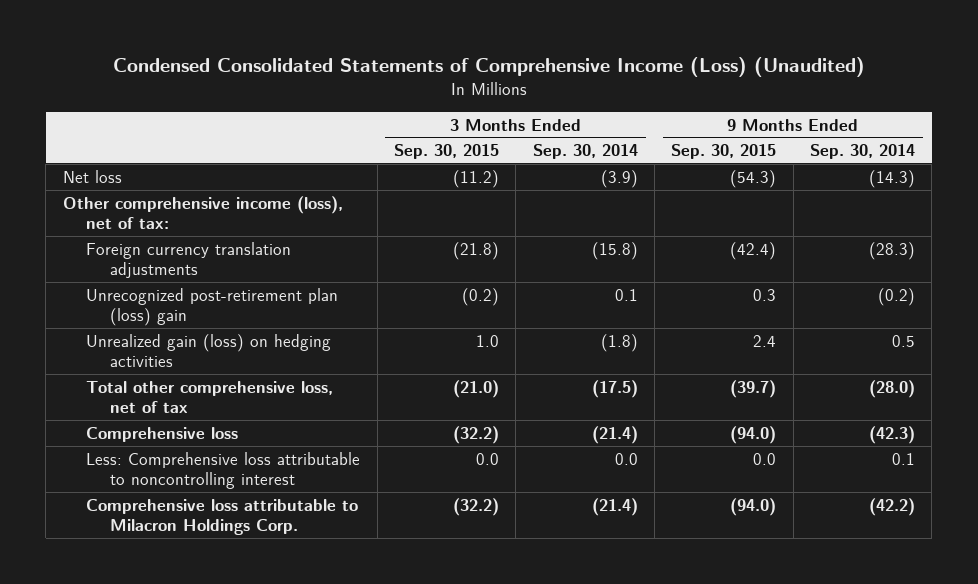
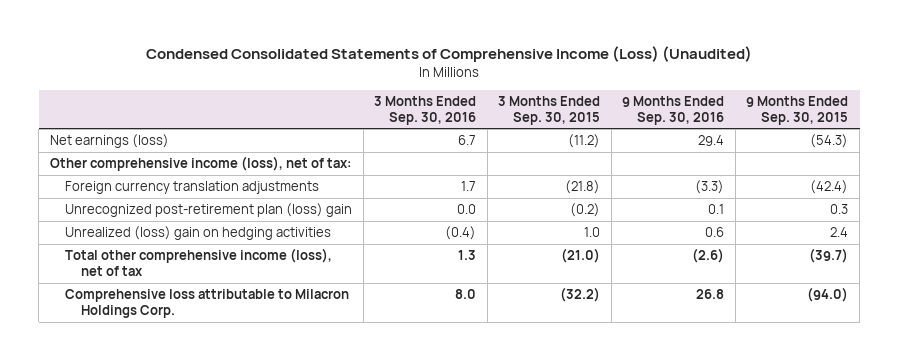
- | 3 Months Ended Sep. 30, 2015 | 3 Months Ended Sep. 30, 2014 | 9 Months Ended Sep. 30, 2015 | 9 Months Ended Sep. 30, 2014
+ | 3 Months Ended Sep. 30, 2016 | 3 Months Ended Sep. 30, 2015 | 9 Months Ended Sep. 30, 2016 | 9 Months Ended Sep. 30, 2015
- Net loss | (11.2) | (3.9) | (54.3) | (14.3)
+ Net earnings (loss) | 6.7 | (11.2) | 29.4 | (54.3)
- Unrealized gain (loss) on hedging activities | 1.0 | (1.8) | 2.4 | 0.5
- Total other comprehensive loss, net of tax | (21.0) | (17.5) | (39.7) | (28.0)
- Comprehensive loss | (32.2) | (21.4) | (94.0) | (42.3)
- Less: Comprehensive loss attributable to noncontrolling interest | 0.0 | 0.0 | 0.0 | 0.1
+ Unrealized (loss) gain on hedging activities | (0.4) | 1.0 | 0.6 | 2.4
+ Total other comprehensive income (loss), net of tax | 1.3 | (21.0) | (2.6) | (39.7)

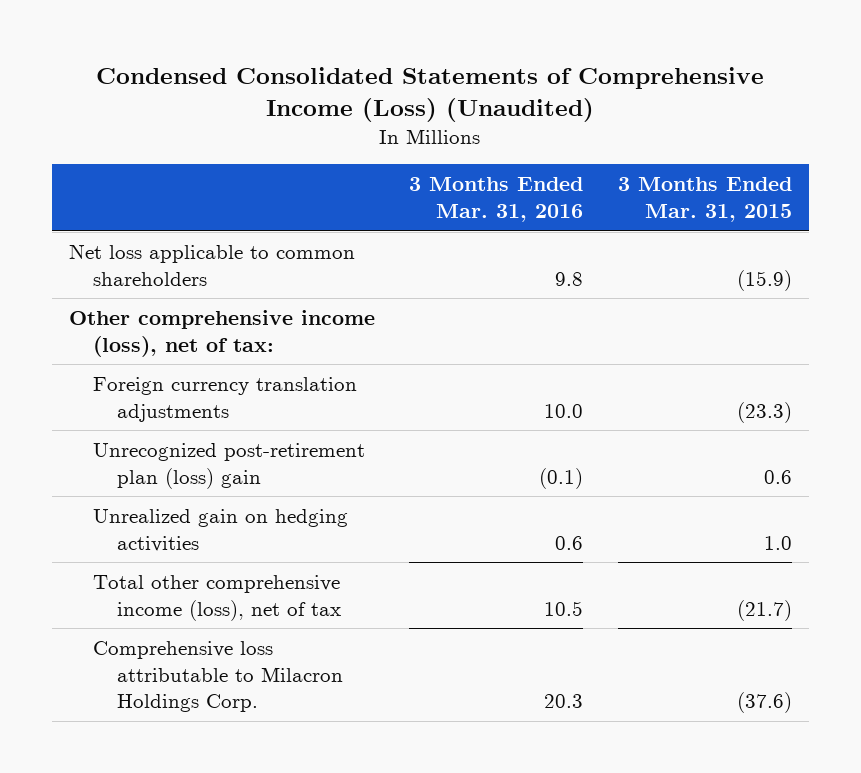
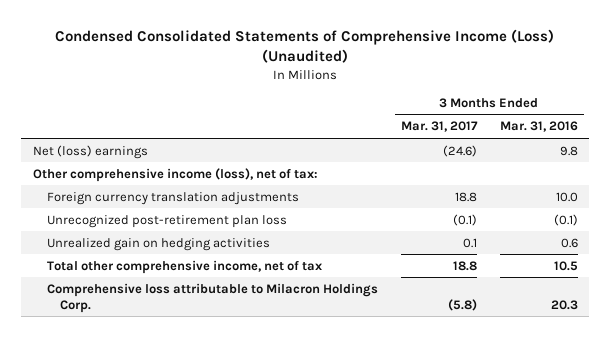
- | 3 Months Ended Mar. 31, 2016 | 3 Months Ended Mar. 31, 2015
+ | 3 Months Ended Mar. 31, 2017 | 3 Months Ended Mar. 31, 2016
- Net loss applicable to common shareholders | 9.8 | (15.9)
+ Net (loss) earnings | (24.6) | 9.8
- Unrecognized post-retirement plan (loss) gain | (0.1) | 0.6
+ Unrecognized post-retirement plan loss | (0.1) | (0.1)
- Total other comprehensive income (loss), net of tax | 10.5 | (21.7)
+ Total other comprehensive income, net of tax | 18.8 | 10.5

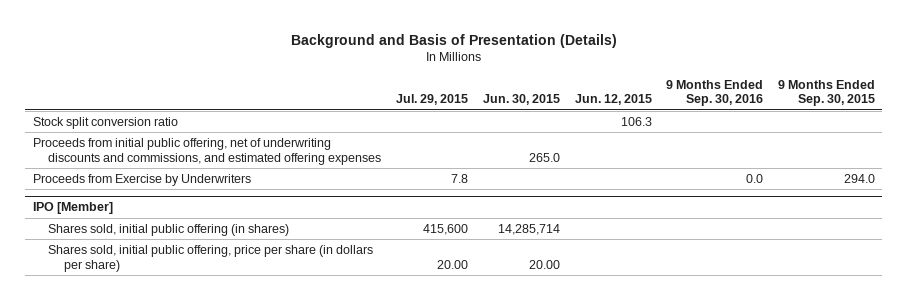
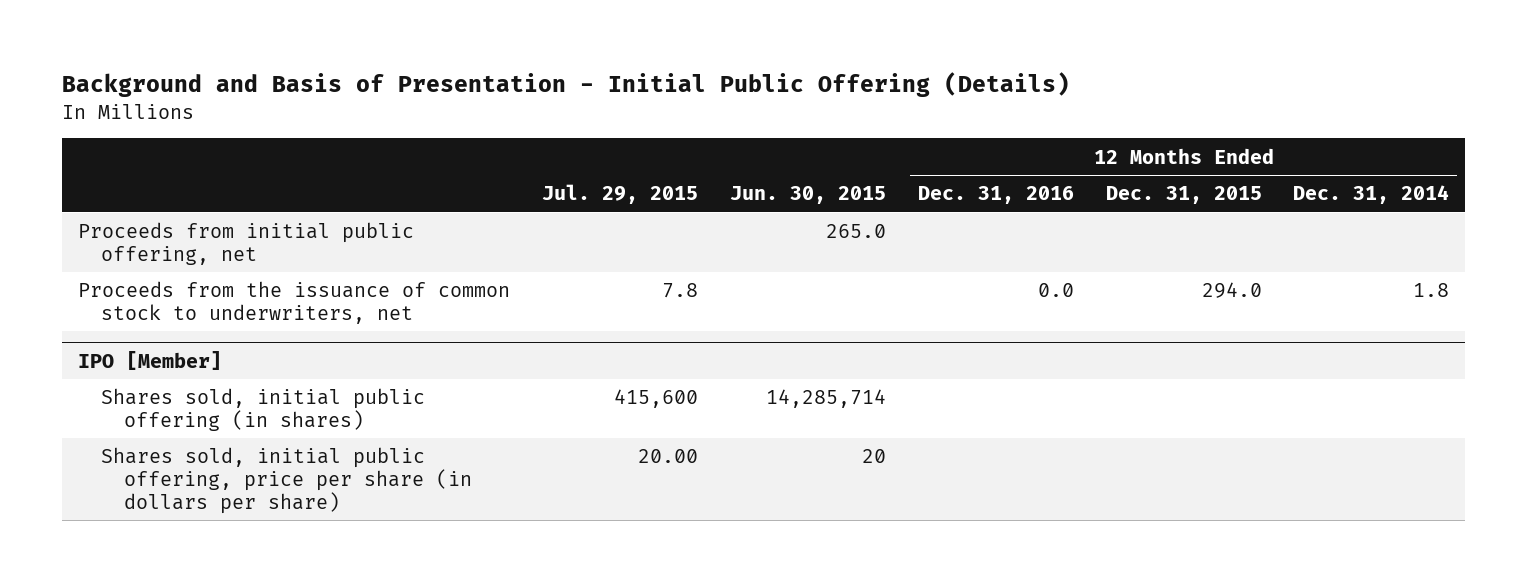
- Background and Basis of Presentation (Details)
+ Background and Basis of Presentation - Initial Public Offering (Details)
- | Jul. 29, 2015 | Jun. 30, 2015 | Jun. 12, 2015 | 9 Months Ended Sep. 30, 2016 | 9 Months Ended Sep. 30, 2015
+ | Jul. 29, 2015 | Jun. 30, 2015 | 12 Months Ended Dec. 31, 2016 | 12 Months Ended Dec. 31, 2015 | 12 Months Ended Dec. 31, 2014
- Stock split conversion ratio | | | 106.3 | |
- Proceeds from initial public offering, net of underwriting discounts and commissions, and estimated offering expenses | | 265.0 | | |
- Proceeds from Exercise by Underwriters | 7.8 | | | 0.0 | 294.0
+ Proceeds from initial public offering, net | | 265.0 | | |
+ Proceeds from the issuance of common stock to underwriters, net | 7.8 | | 0.0 | 294.0 | 1.8
@ IPO [Member]
- Shares sold, initial public offering, price per share (in dollars per share) | 20.00 | 20.00 | | |
+ Shares sold, initial public offering, price per share (in dollars per share) | 20.00 | 20 | | |

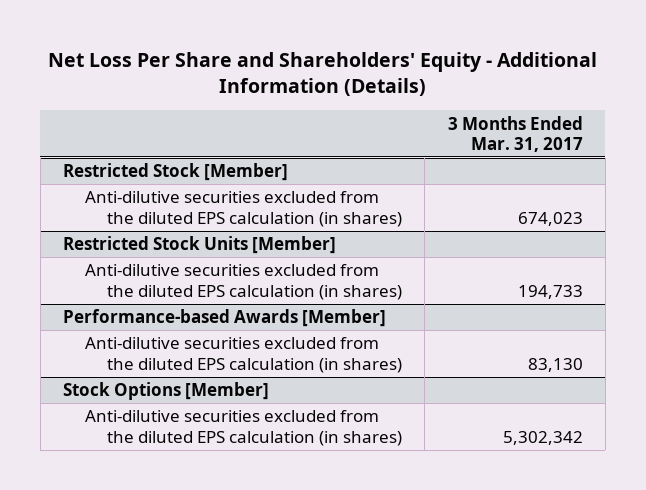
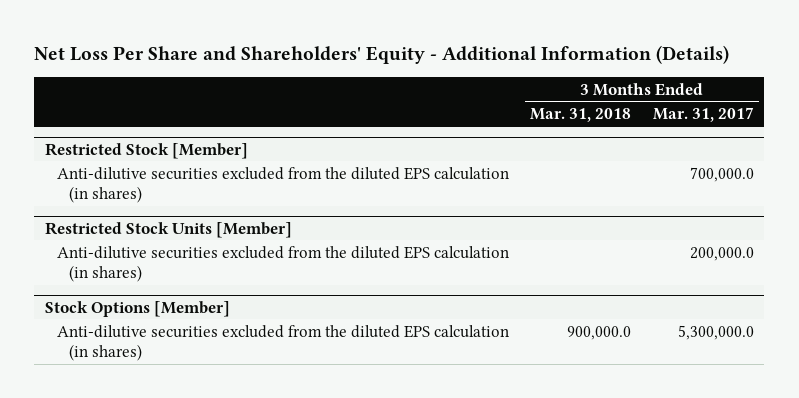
- | 3 Months Ended Mar. 31, 2017
+ | 3 Months Ended Mar. 31, 2018 | 3 Months Ended Mar. 31, 2017
@ Restricted Stock [Member]
- Anti-dilutive securities excluded from the diluted EPS calculation (in shares) | 674,023
+ Anti-dilutive securities excluded from the diluted EPS calculation (in shares) | | 700,000.0
@ Restricted Stock Units [Member]
- Anti-dilutive securities excluded from the diluted EPS calculation (in shares) | 194,733
- Performance-based Awards [Member]
- Anti-dilutive securities excluded from the diluted EPS calculation (in shares) | 83,130
@ Restricted Stock Units [Member]
+ Anti-dilutive securities excluded from the diluted EPS calculation (in shares) | | 200,000.0
@ Stock Options [Member]
- Anti-dilutive securities excluded from the diluted EPS calculation (in shares) | 5,302,342
+ Anti-dilutive securities excluded from the diluted EPS calculation (in shares) | 900,000.0 | 5,300,000.0

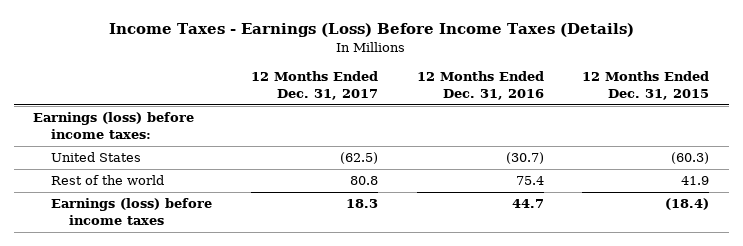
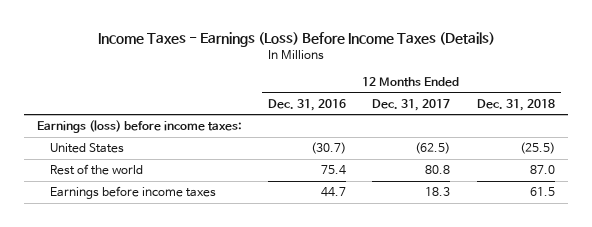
- | 12 Months Ended Dec. 31, 2017 | 12 Months Ended Dec. 31, 2016 | 12 Months Ended Dec. 31, 2015
+ | 12 Months Ended Dec. 31, 2016 | 12 Months Ended Dec. 31, 2017 | 12 Months Ended Dec. 31, 2018
- Earnings (loss) before income taxes | 18.3 | 44.7 | (18.4)
+ Earnings before income taxes | 44.7 | 18.3 | 61.5

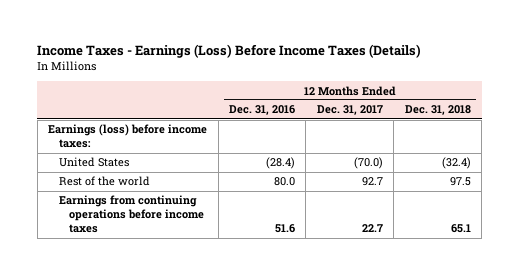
- United States | (30.7) | (62.5) | (25.5)
- Rest of the world | 75.4 | 80.8 | 87.0
- Earnings before income taxes | 44.7 | 18.3 | 61.5
+ United States | (28.4) | (70.0) | (32.4)
+ Rest of the world | 80.0 | 92.7 | 97.5
+ Earnings from continuing operations before income taxes | 51.6 | 22.7 | 65.1

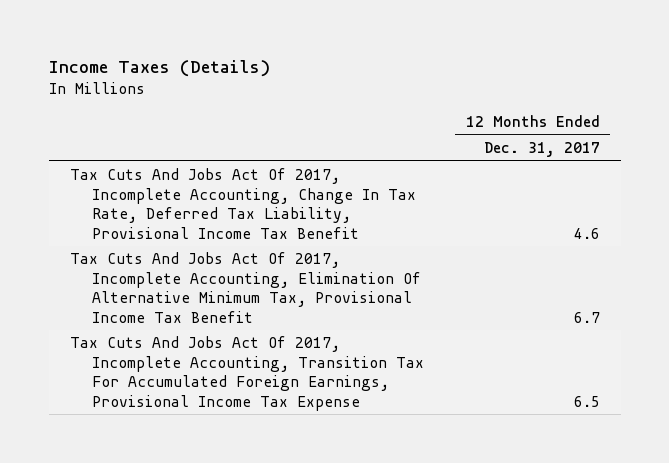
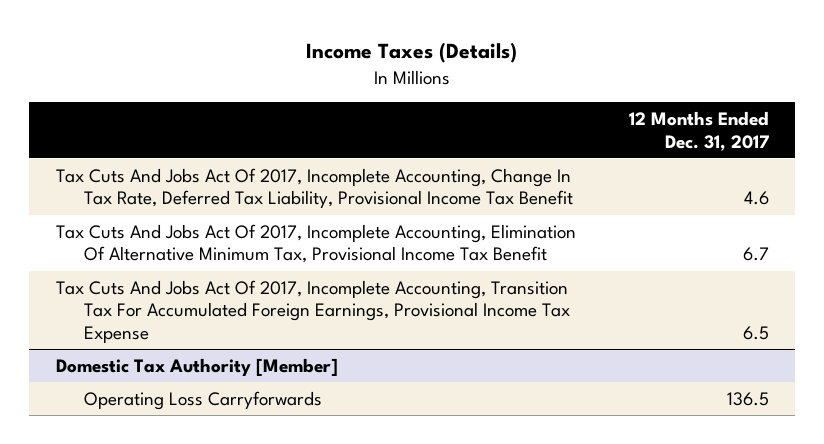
+ Domestic Tax Authority [Member]
+ Operating Loss Carryforwards | 136.5

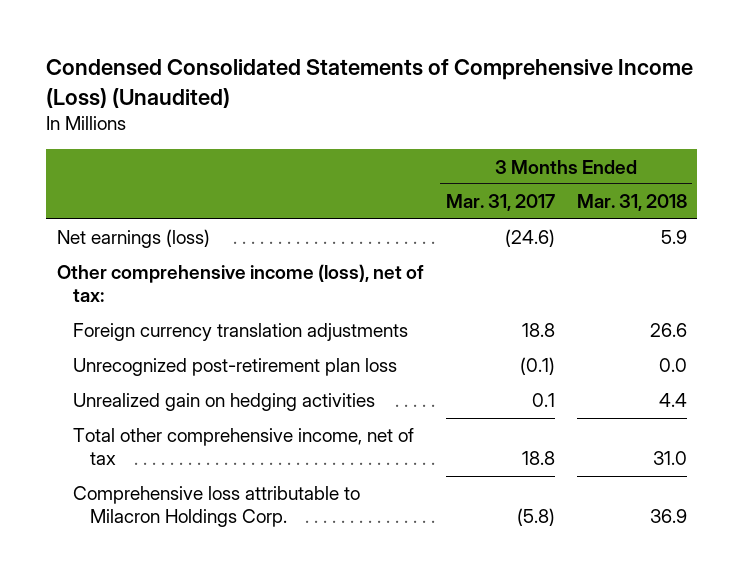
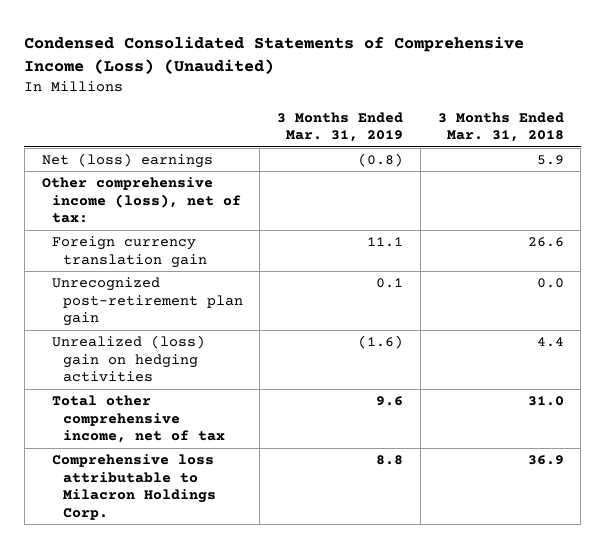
- | 3 Months Ended Mar. 31, 2017 | 3 Months Ended Mar. 31, 2018
+ | 3 Months Ended Mar. 31, 2019 | 3 Months Ended Mar. 31, 2018
- Net earnings (loss) | (24.6) | 5.9
+ Net (loss) earnings | (0.8) | 5.9
- Foreign currency translation adjustments | 18.8 | 26.6
- Unrecognized post-retirement plan loss | (0.1) | 0.0
- Unrealized gain on hedging activities | 0.1 | 4.4
+ Foreign currency translation gain | 11.1 | 26.6
+ Unrecognized post-retirement plan gain | 0.1 | 0.0
+ Unrealized (loss) gain on hedging activities | (1.6) | 4.4

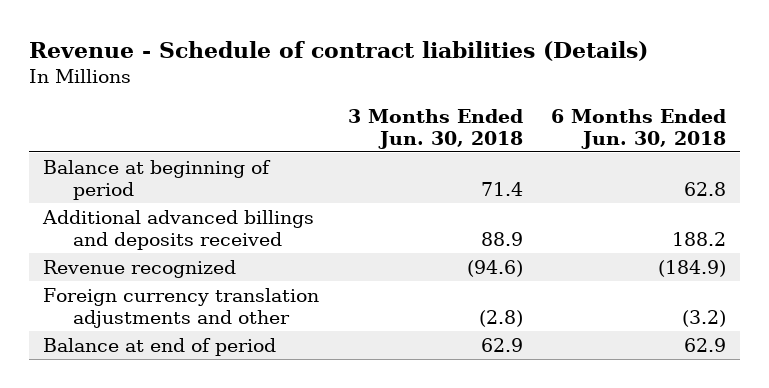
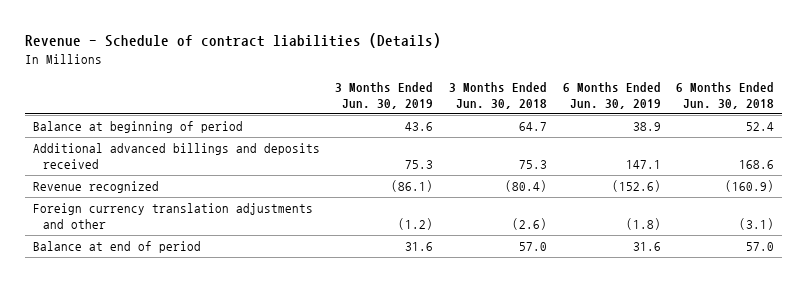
- | 3 Months Ended Jun. 30, 2018 | 6 Months Ended Jun. 30, 2018
+ | 3 Months Ended Jun. 30, 2019 | 3 Months Ended Jun. 30, 2018 | 6 Months Ended Jun. 30, 2019 | 6 Months Ended Jun. 30, 2018
- Balance at beginning of period | 71.4 | 62.8
- Additional advanced billings and deposits received | 88.9 | 188.2
- Revenue recognized | (94.6) | (184.9)
- Foreign currency translation adjustments and other | (2.8) | (3.2)
- Balance at end of period | 62.9 | 62.9
+ Balance at beginning of period | 43.6 | 64.7 | 38.9 | 52.4
+ Additional advanced billings and deposits received | 75.3 | 75.3 | 147.1 | 168.6
+ Revenue recognized | (86.1) | (80.4) | (152.6) | (160.9)
+ Foreign currency translation adjustments and other | (1.2) | (2.6) | (1.8) | (3.1)
+ Balance at end of period | 31.6 | 57.0 | 31.6 | 57.0

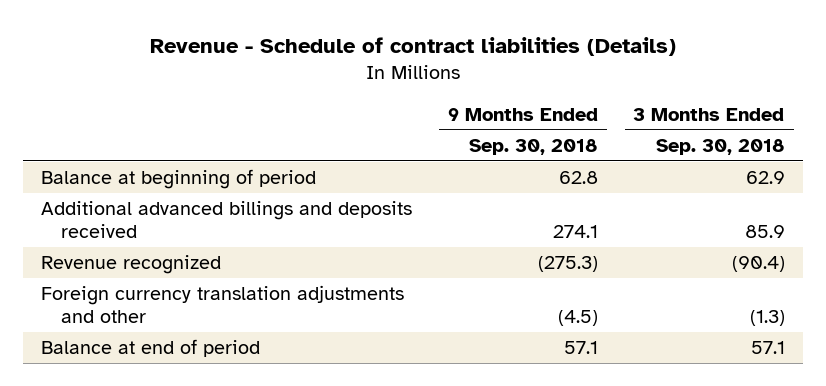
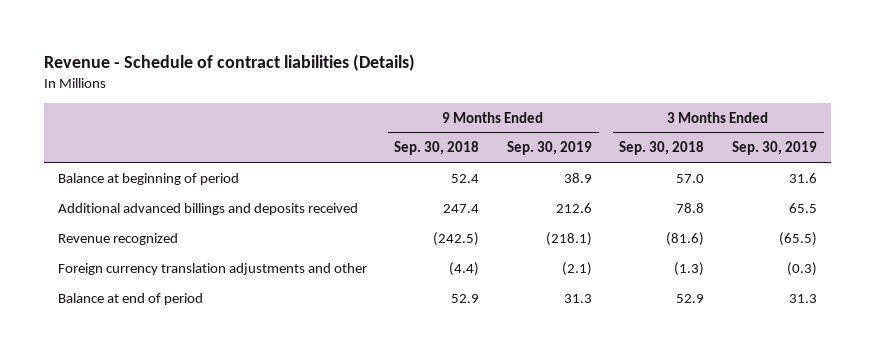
- | 9 Months Ended Sep. 30, 2018 | 3 Months Ended Sep. 30, 2018
+ | 9 Months Ended Sep. 30, 2018 | 9 Months Ended Sep. 30, 2019 | 3 Months Ended Sep. 30, 2018 | 3 Months Ended Sep. 30, 2019
- Balance at beginning of period | 62.8 | 62.9
- Additional advanced billings and deposits received | 274.1 | 85.9
- Revenue recognized | (275.3) | (90.4)
- Foreign currency translation adjustments and other | (4.5) | (1.3)
- Balance at end of period | 57.1 | 57.1
+ Balance at beginning of period | 52.4 | 38.9 | 57.0 | 31.6
+ Additional advanced billings and deposits received | 247.4 | 212.6 | 78.8 | 65.5
+ Revenue recognized | (242.5) | (218.1) | (81.6) | (65.5)
+ Foreign currency translation adjustments and other | (4.4) | (2.1) | (1.3) | (0.3)
+ Balance at end of period | 52.9 | 31.3 | 52.9 | 31.3

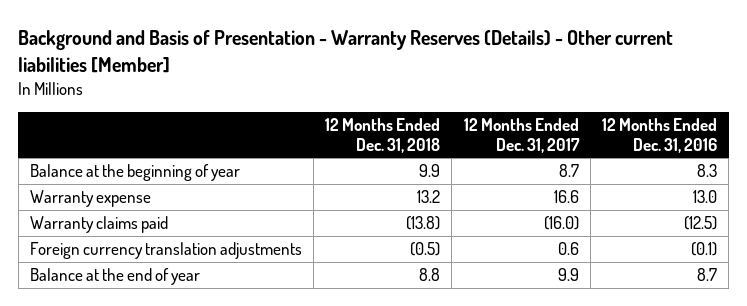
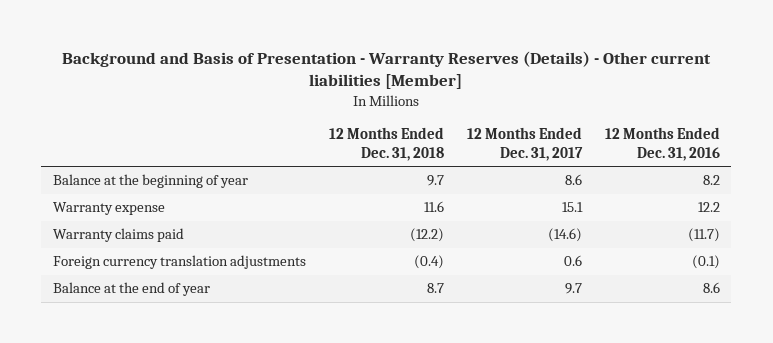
- Balance at the beginning of year | 9.9 | 8.7 | 8.3
- Warranty expense | 13.2 | 16.6 | 13.0
- Warranty claims paid | (13.8) | (16.0) | (12.5)
- Foreign currency translation adjustments | (0.5) | 0.6 | (0.1)
- Balance at the end of year | 8.8 | 9.9 | 8.7
+ Balance at the beginning of year | 9.7 | 8.6 | 8.2
+ Warranty expense | 11.6 | 15.1 | 12.2
+ Warranty claims paid | (12.2) | (14.6) | (11.7)
+ Foreign currency translation adjustments | (0.4) | 0.6 | (0.1)
+ Balance at the end of year | 8.7 | 9.7 | 8.6

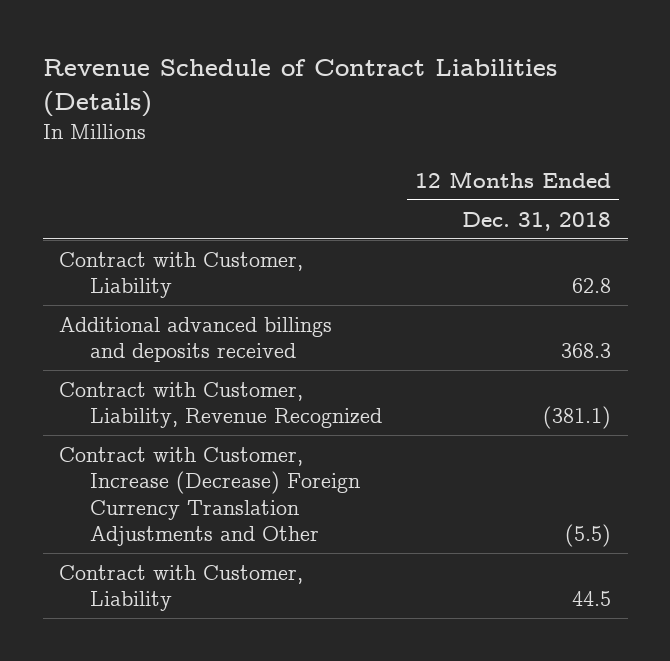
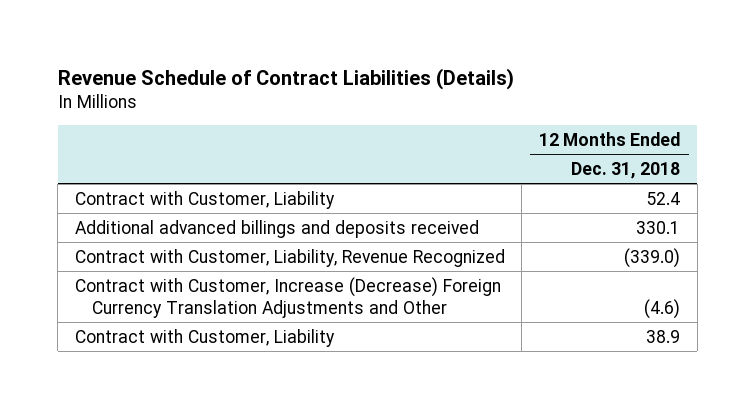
- Contract with Customer, Liability | 62.8
- Additional advanced billings and deposits received | 368.3
- Contract with Customer, Liability, Revenue Recognized | (381.1)
- Contract with Customer, Increase (Decrease) Foreign Currency Translation Adjustments and Other | (5.5)
- Contract with Customer, Liability | 44.5
+ Contract with Customer, Liability | 52.4
+ Additional advanced billings and deposits received | 330.1
+ Contract with Customer, Liability, Revenue Recognized | (339.0)
+ Contract with Customer, Increase (Decrease) Foreign Currency Translation Adjustments and Other | (4.6)
+ Contract with Customer, Liability | 38.9

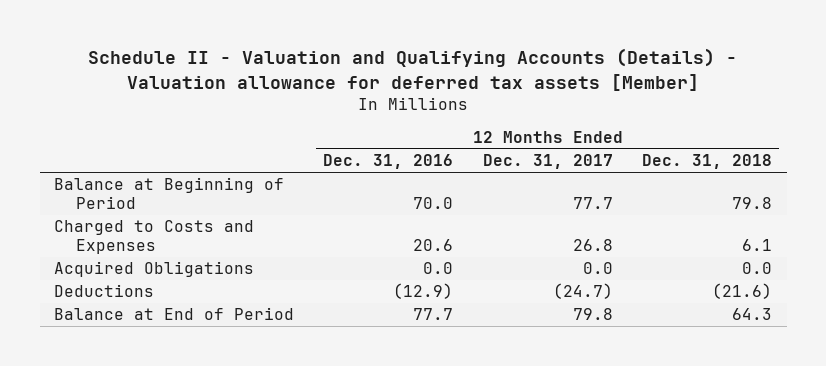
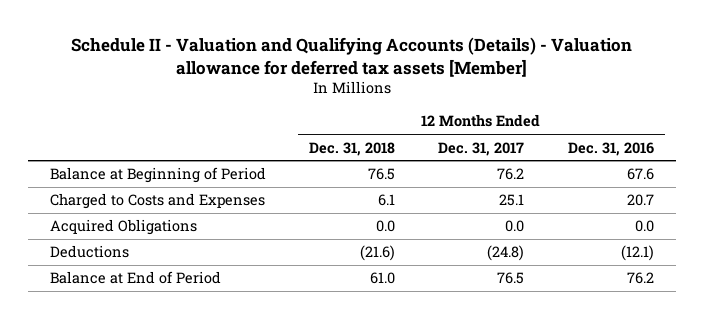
- | 12 Months Ended Dec. 31, 2016 | 12 Months Ended Dec. 31, 2017 | 12 Months Ended Dec. 31, 2018
+ | 12 Months Ended Dec. 31, 2018 | 12 Months Ended Dec. 31, 2017 | 12 Months Ended Dec. 31, 2016
- Balance at Beginning of Period | 70.0 | 77.7 | 79.8
- Charged to Costs and Expenses | 20.6 | 26.8 | 6.1
+ Balance at Beginning of Period | 76.5 | 76.2 | 67.6
+ Charged to Costs and Expenses | 6.1 | 25.1 | 20.7
- Deductions | (12.9) | (24.7) | (21.6)
- Balance at End of Period | 77.7 | 79.8 | 64.3
+ Deductions | (21.6) | (24.8) | (12.1)
+ Balance at End of Period | 61.0 | 76.5 | 76.2

